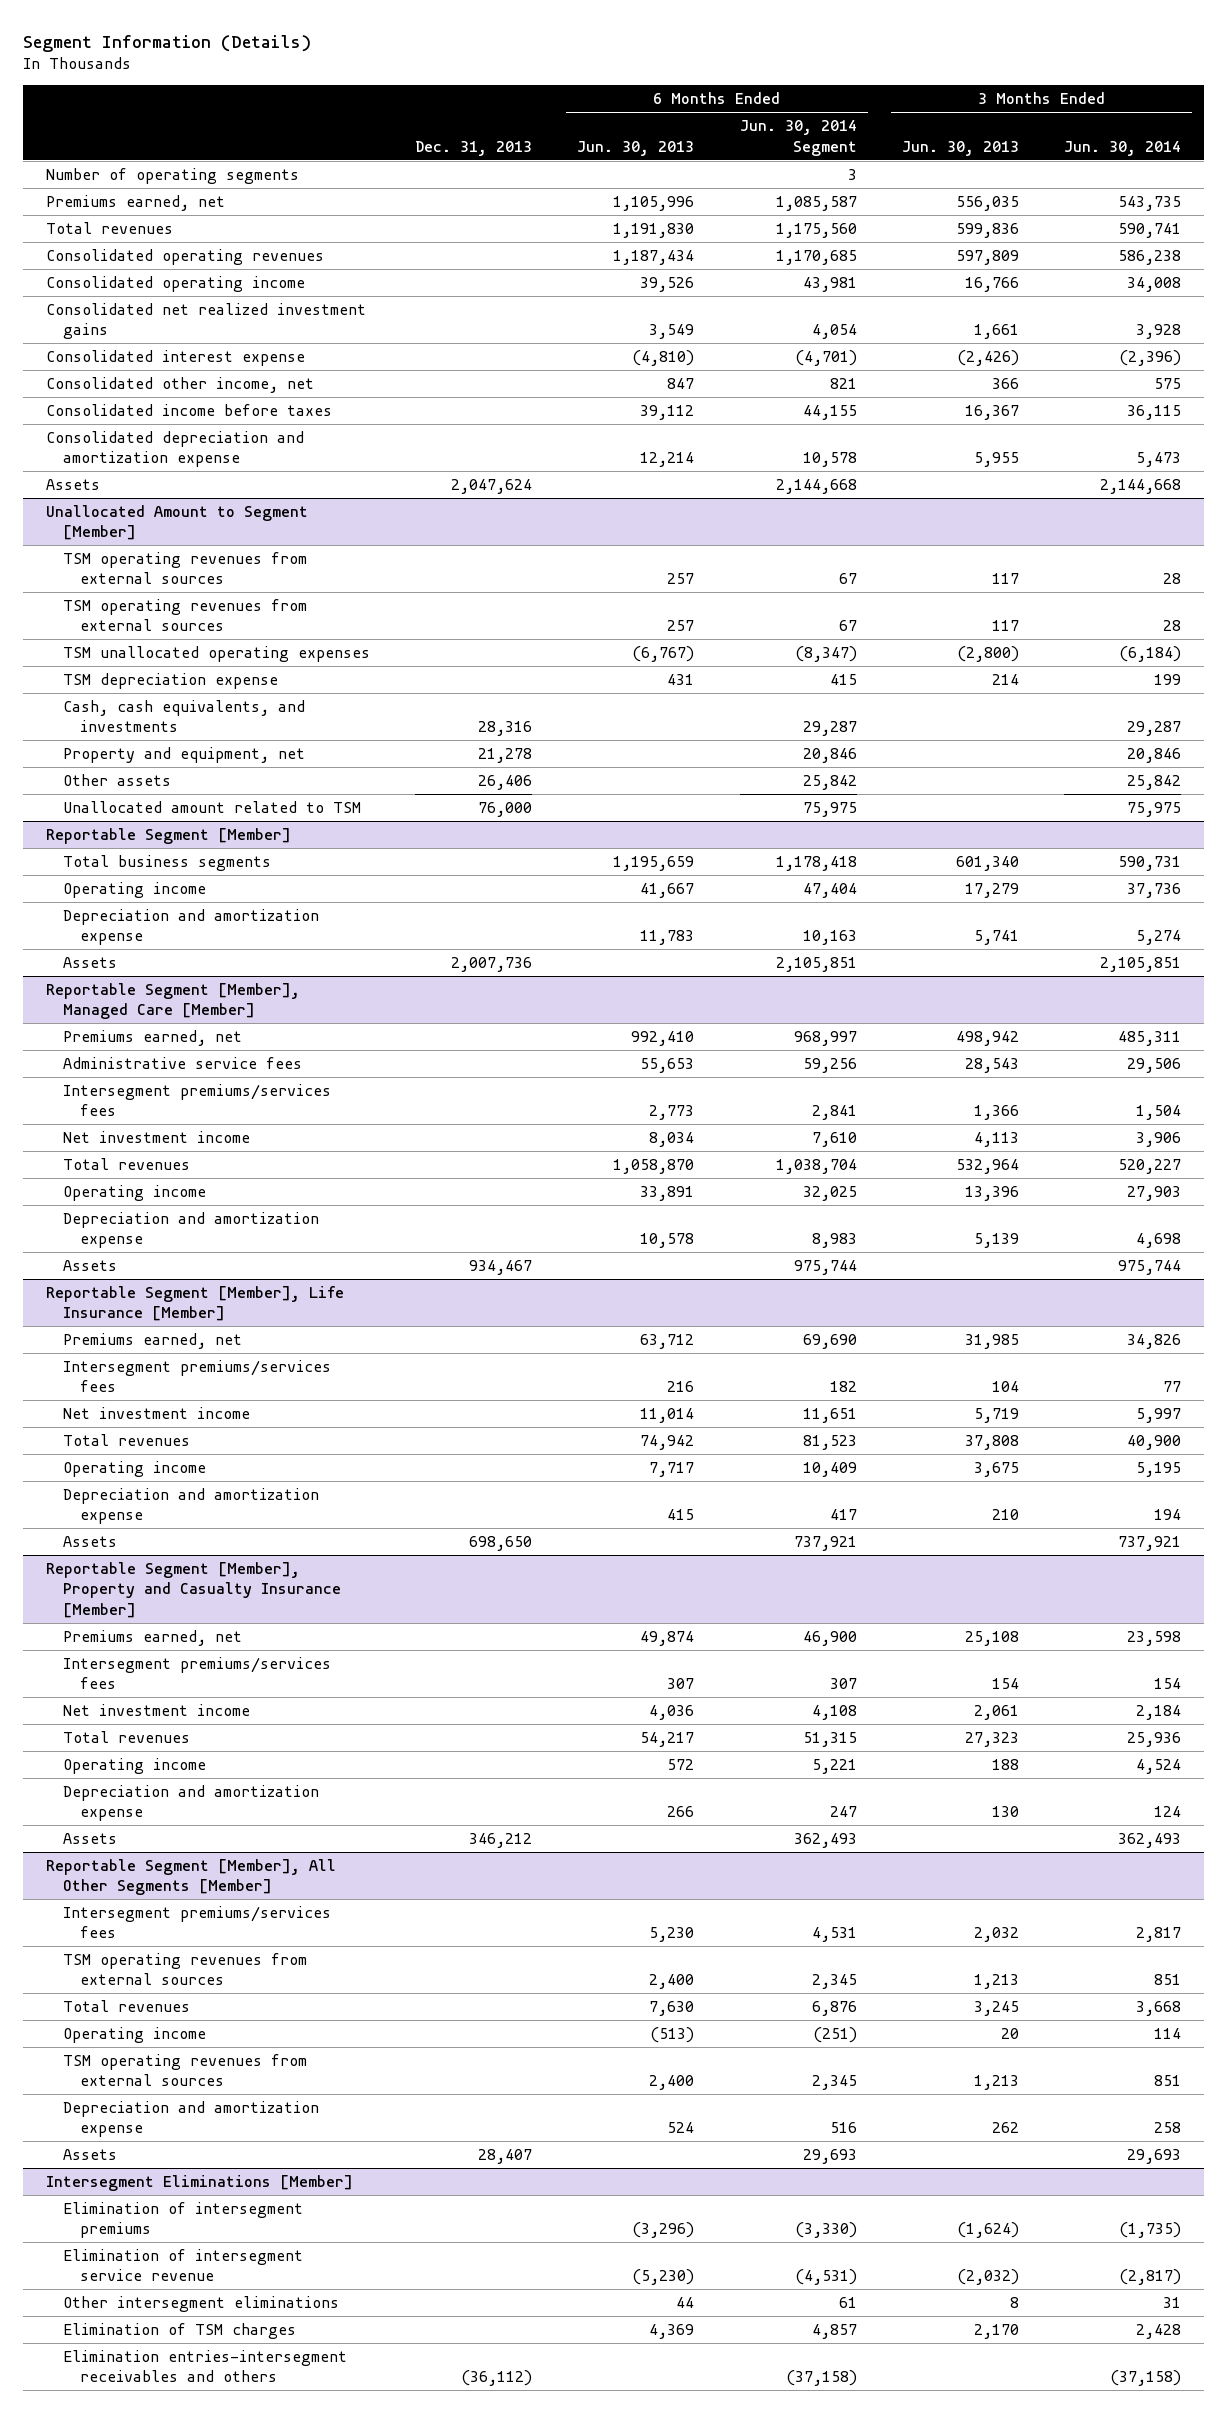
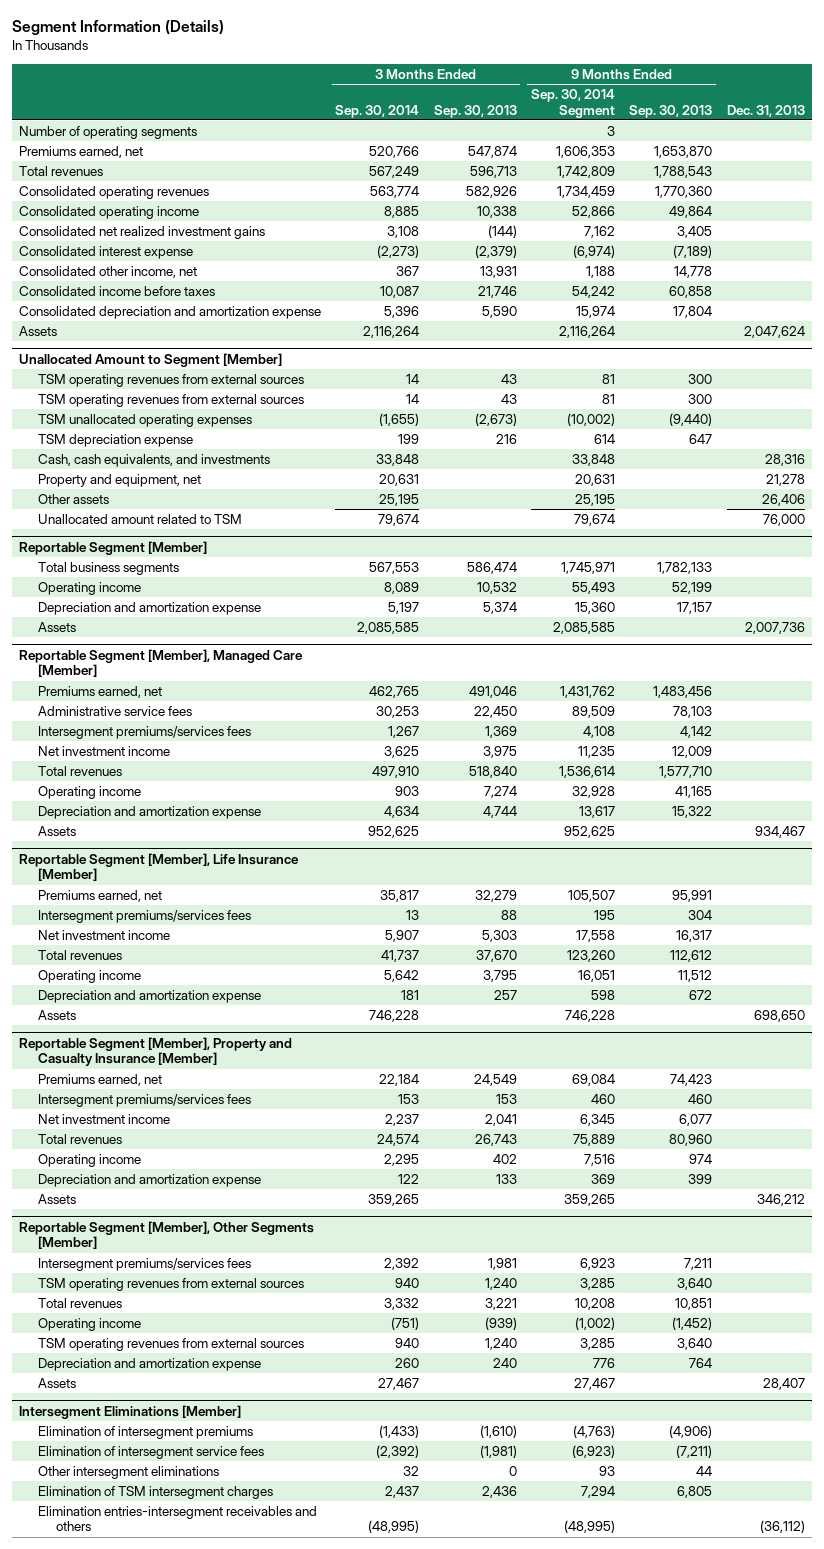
- | Dec. 31, 2013 | 6 Months Ended Jun. 30, 2013 | 6 Months Ended Jun. 30, 2014 Segment | 3 Months Ended Jun. 30, 2013 | 3 Months Ended Jun. 30, 2014
+ | 3 Months Ended Sep. 30, 2014 | 3 Months Ended Sep. 30, 2013 | 9 Months Ended Sep. 30, 2014 Segment | 9 Months Ended Sep. 30, 2013 | Dec. 31, 2013
- Reportable Segment [Member], All Other Segments [Member]
+ Reportable Segment [Member], Other Segments [Member]
@ Intersegment Eliminations [Member]
- Elimination of intersegment service revenue | | (5,230) | (4,531) | (2,032) | (2,817)
+ Elimination of intersegment service fees | (2,392) | (1,981) | (6,923) | (7,211) |
- Elimination of TSM charges | | 4,369 | 4,857 | 2,170 | 2,428
+ Elimination of TSM intersegment charges | 2,437 | 2,436 | 7,294 | 6,805 |

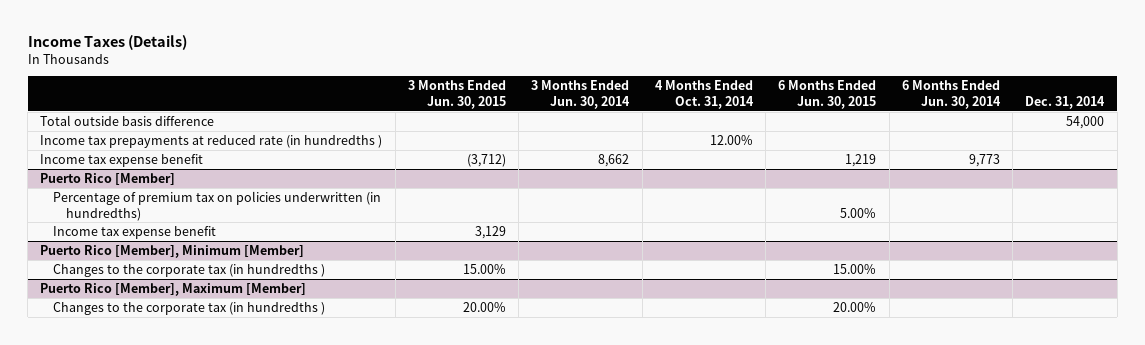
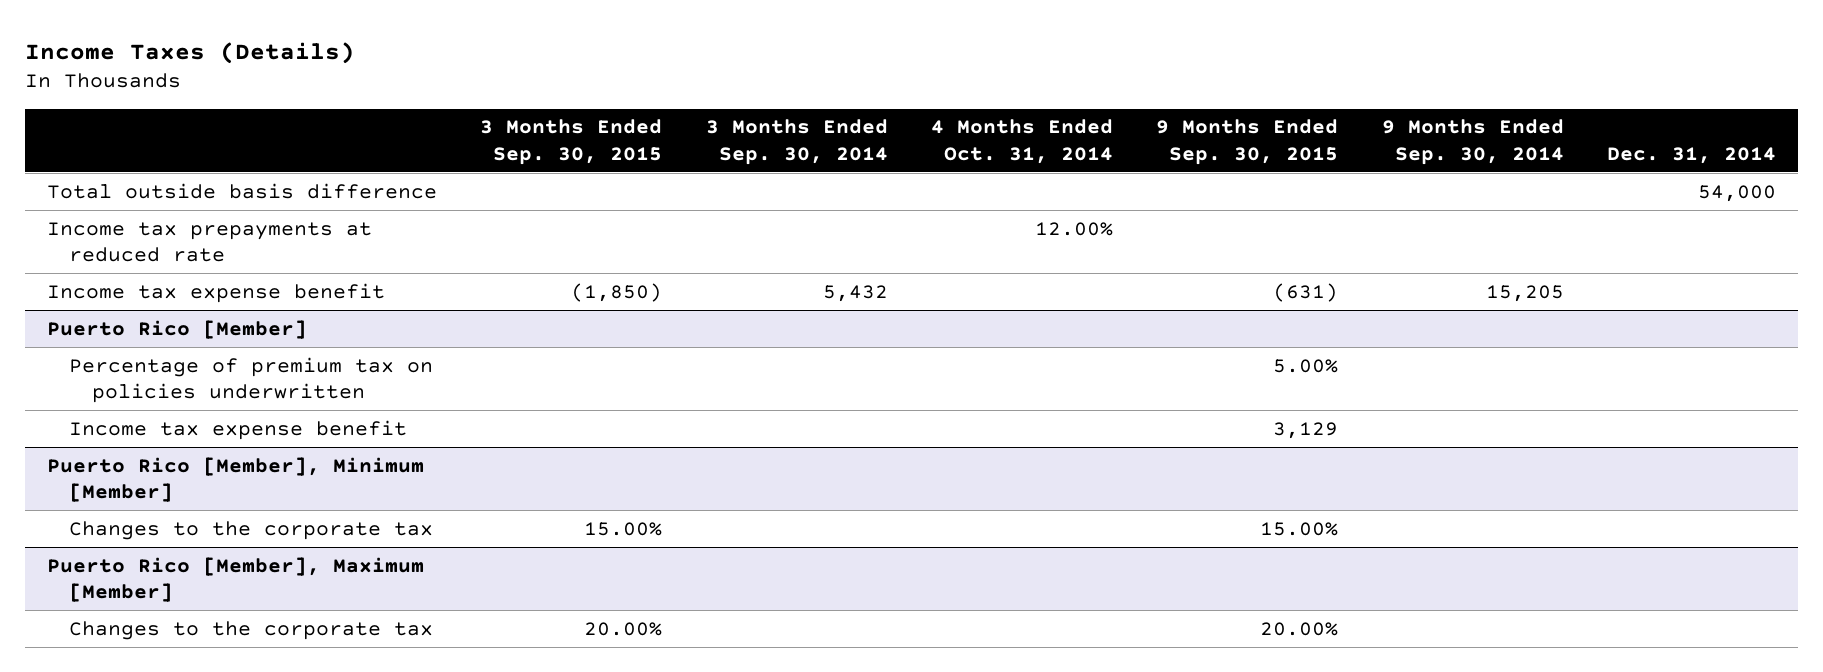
- | 3 Months Ended Jun. 30, 2015 | 3 Months Ended Jun. 30, 2014 | 4 Months Ended Oct. 31, 2014 | 6 Months Ended Jun. 30, 2015 | 6 Months Ended Jun. 30, 2014 | Dec. 31, 2014
+ | 3 Months Ended Sep. 30, 2015 | 3 Months Ended Sep. 30, 2014 | 4 Months Ended Oct. 31, 2014 | 9 Months Ended Sep. 30, 2015 | 9 Months Ended Sep. 30, 2014 | Dec. 31, 2014
- Income tax prepayments at reduced rate (in hundredths ) | | | 12.00% | | |
+ Income tax prepayments at reduced rate | | | 12.00% | | |
@ Puerto Rico [Member]
- Percentage of premium tax on policies underwritten (in hundredths) | | | | 5.00% | |
+ Percentage of premium tax on policies underwritten | | | | 5.00% | |
@ Puerto Rico [Member], Minimum [Member]
- Changes to the corporate tax (in hundredths ) | 15.00% | | | 15.00% | |
+ Changes to the corporate tax | 15.00% | | | 15.00% | |
@ Puerto Rico [Member], Maximum [Member]
- Changes to the corporate tax (in hundredths ) | 20.00% | | | 20.00% | |
+ Changes to the corporate tax | 20.00% | | | 20.00% | |

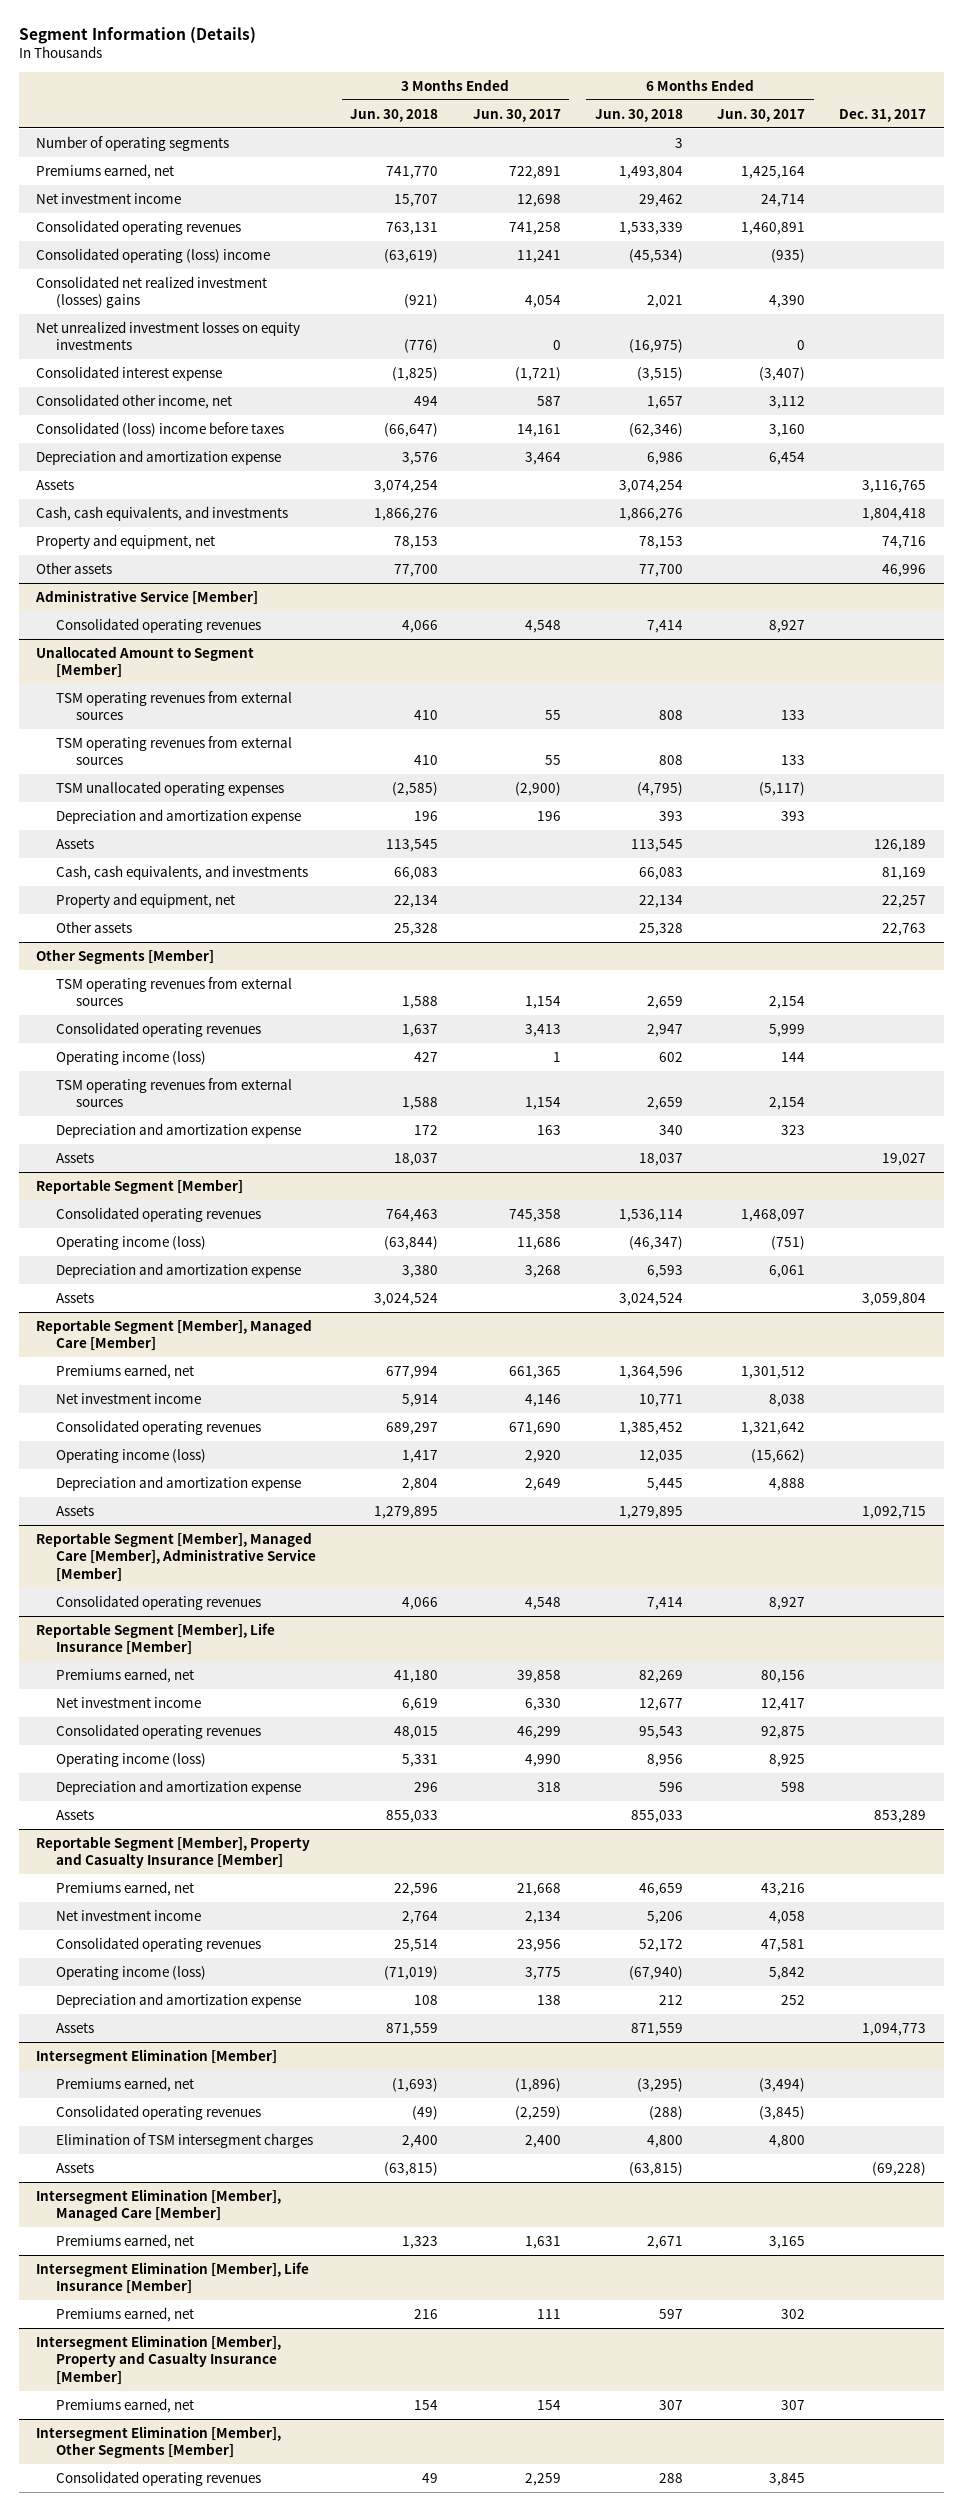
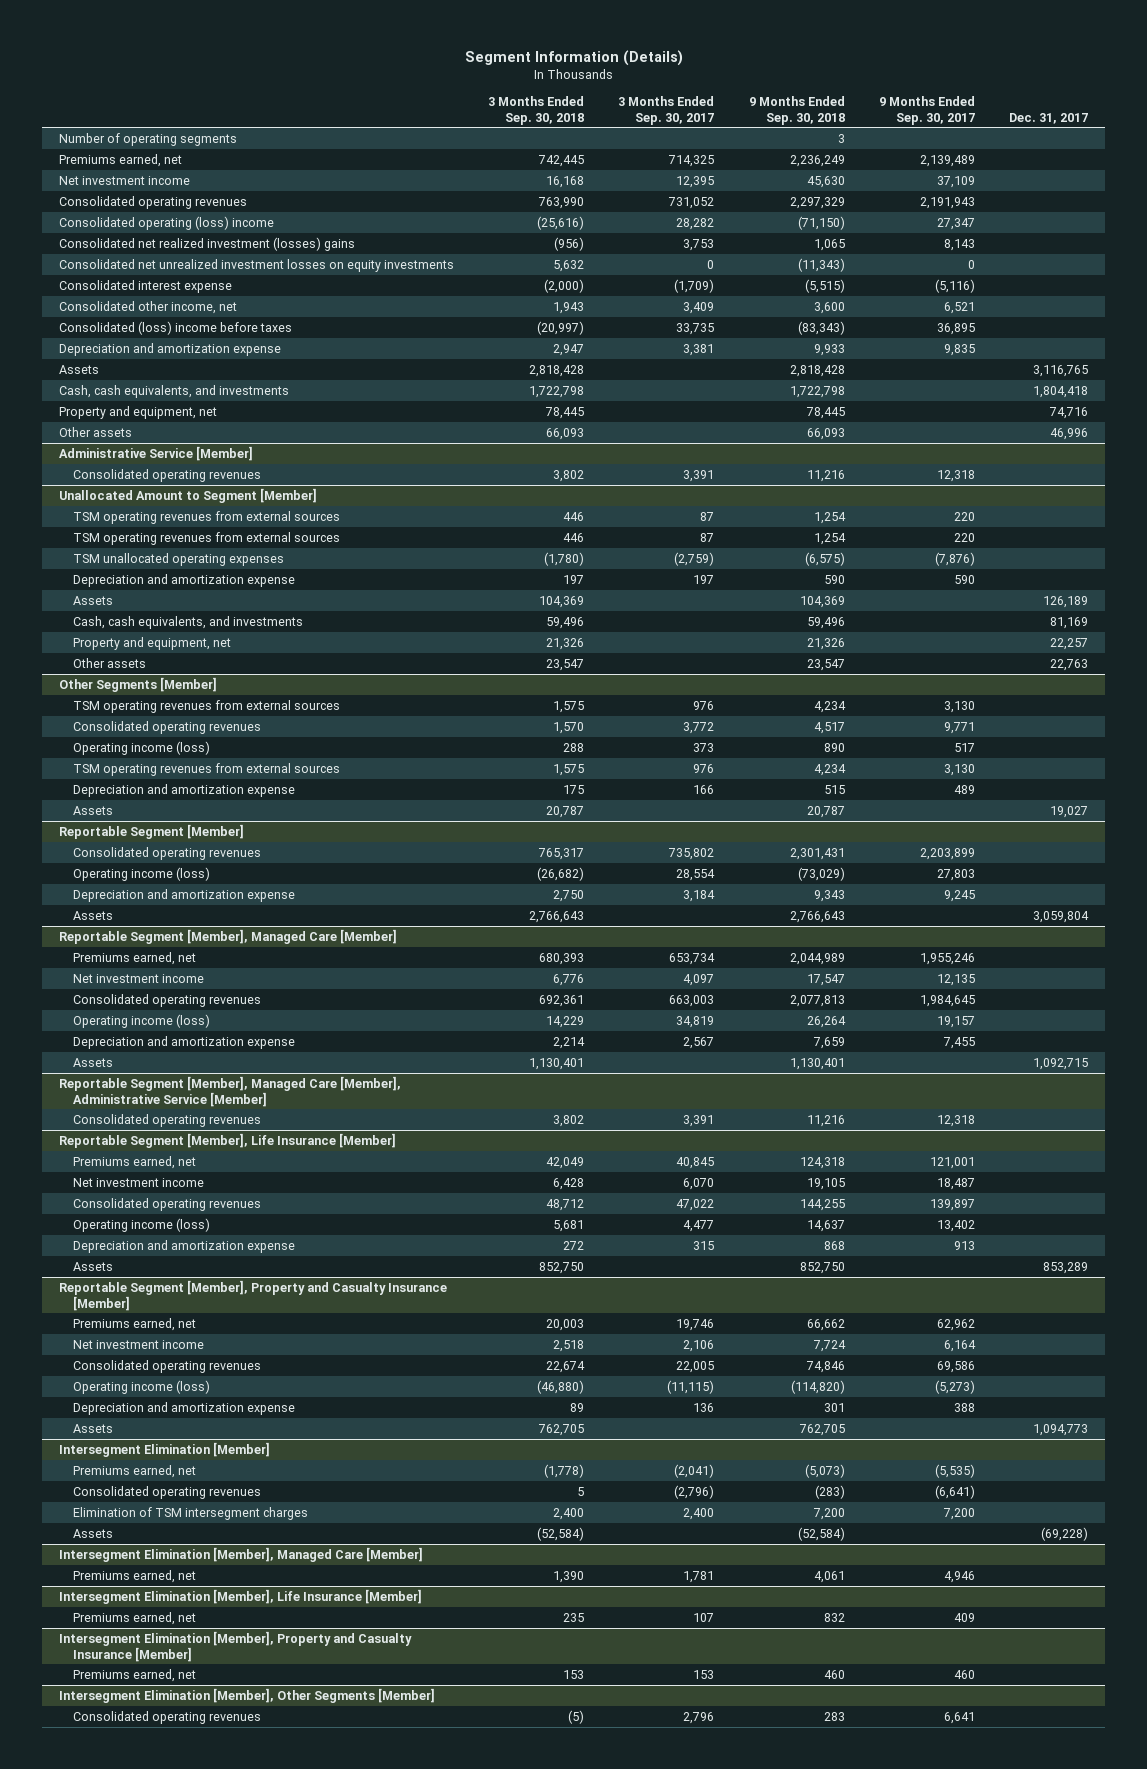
- | 3 Months Ended Jun. 30, 2018 | 3 Months Ended Jun. 30, 2017 | 6 Months Ended Jun. 30, 2018 | 6 Months Ended Jun. 30, 2017 | Dec. 31, 2017
+ | 3 Months Ended Sep. 30, 2018 | 3 Months Ended Sep. 30, 2017 | 9 Months Ended Sep. 30, 2018 | 9 Months Ended Sep. 30, 2017 | Dec. 31, 2017
- Net unrealized investment losses on equity investments | (776) | 0 | (16,975) | 0 |
+ Consolidated net unrealized investment losses on equity investments | 5,632 | 0 | (11,343) | 0 |

